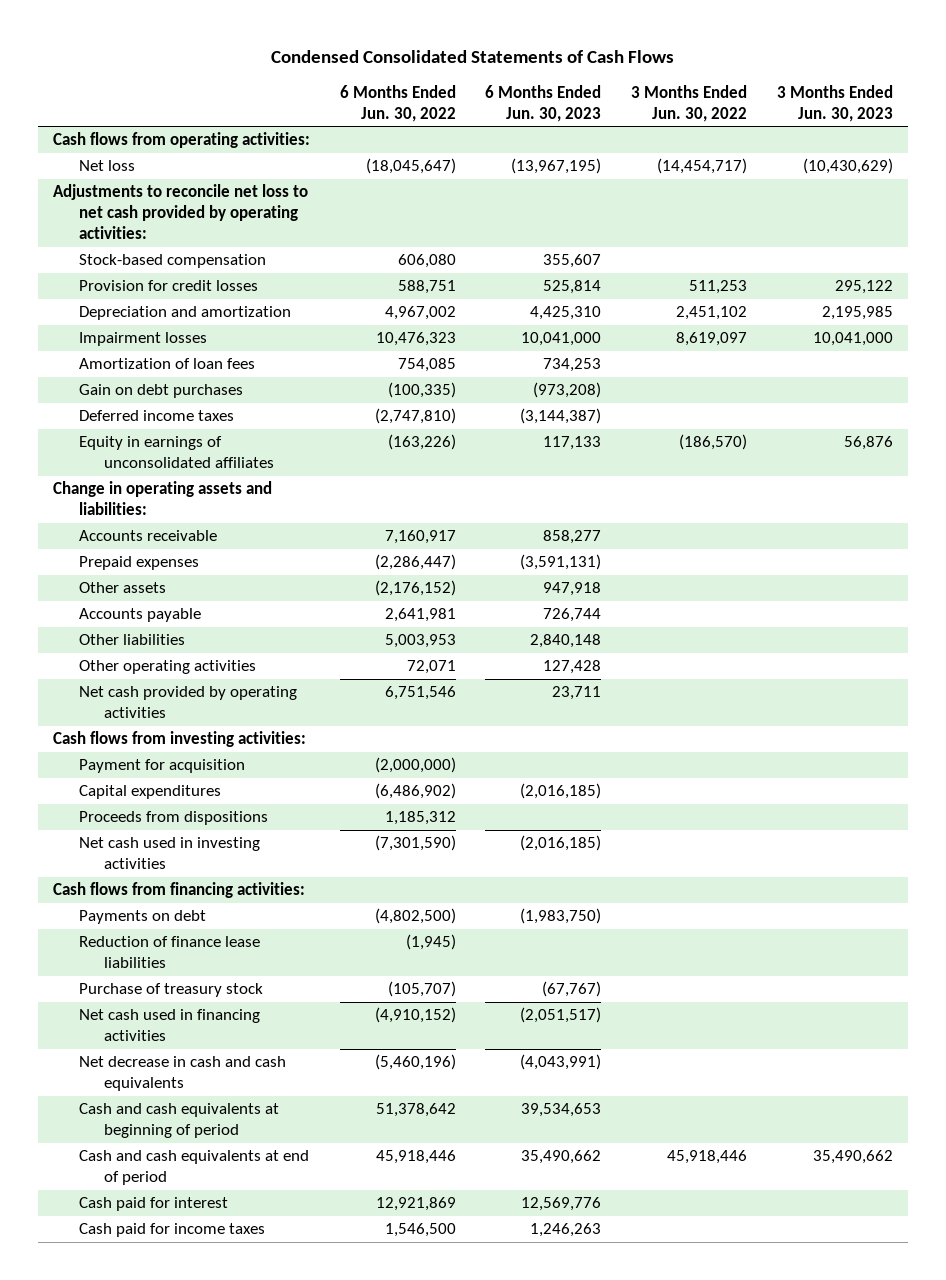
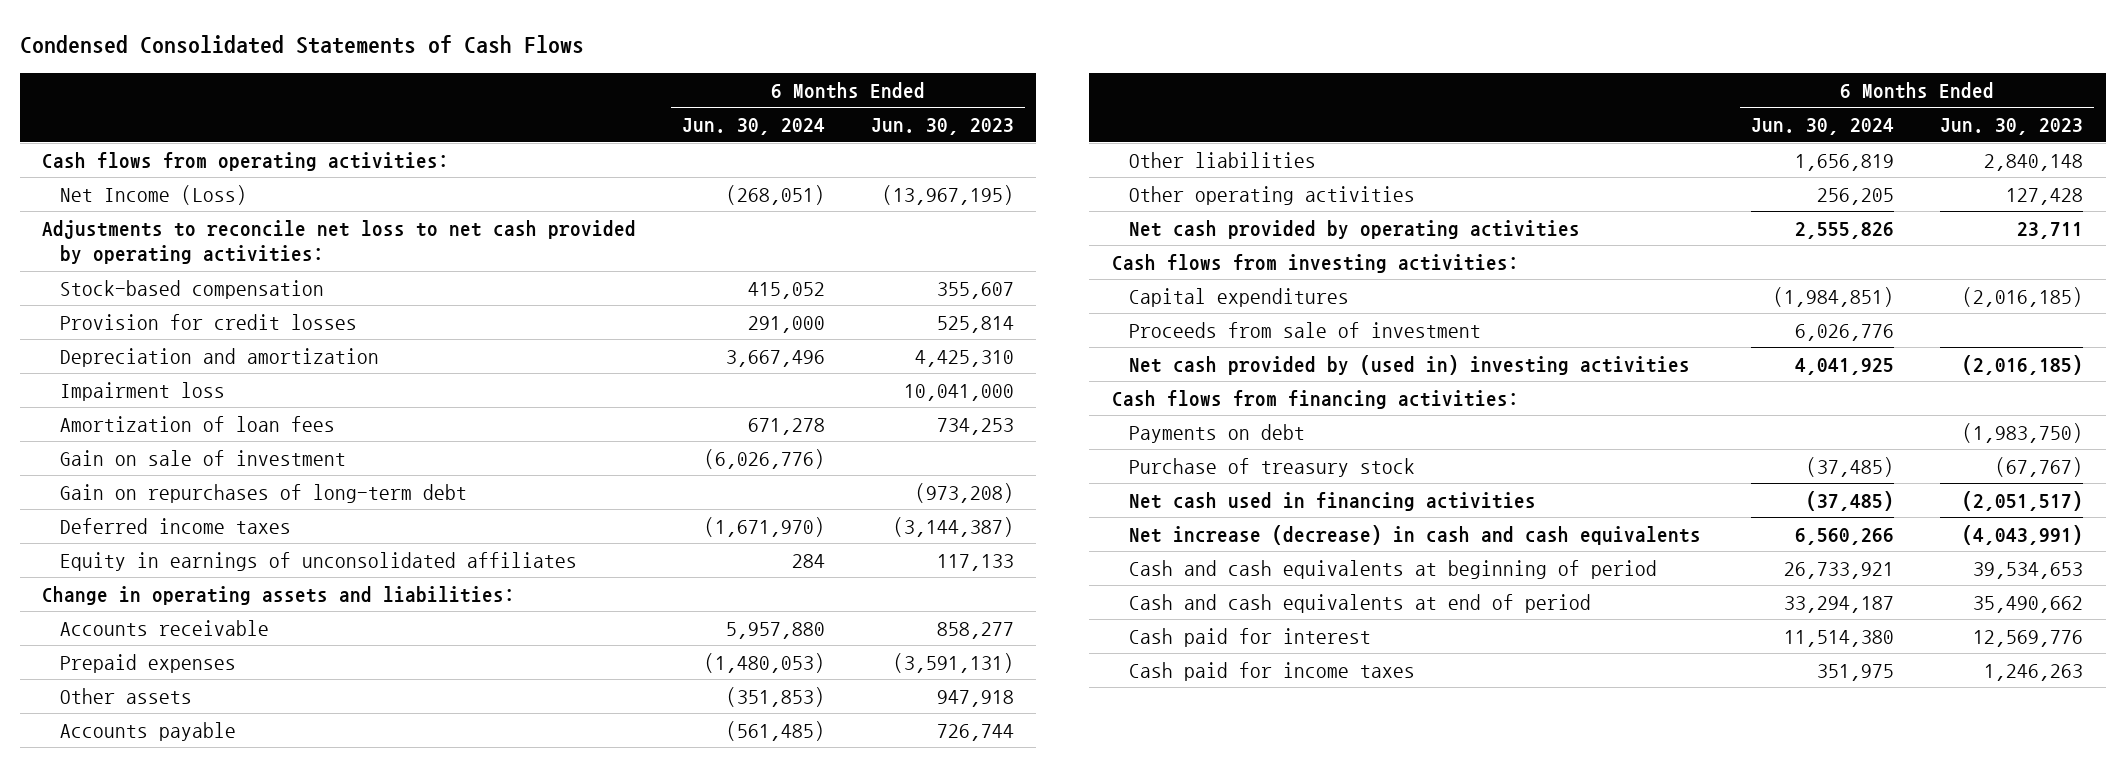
- | 6 Months Ended Jun. 30, 2022 | 6 Months Ended Jun. 30, 2023 | 3 Months Ended Jun. 30, 2022 | 3 Months Ended Jun. 30, 2023
+ | 6 Months Ended Jun. 30, 2024 | 6 Months Ended Jun. 30, 2023
- Net loss | (18,045,647) | (13,967,195) | (14,454,717) | (10,430,629)
+ Net Income (Loss) | (268,051) | (13,967,195)
- Impairment losses | 10,476,323 | 10,041,000 | 8,619,097 | 10,041,000
+ Impairment loss | | 10,041,000
- Gain on debt purchases | (100,335) | (973,208) | |
+ Gain on sale of investment | (6,026,776) |
+ Gain on repurchases of long-term debt | | (973,208)
- Payment for acquisition | (2,000,000) | | |
- Proceeds from dispositions | 1,185,312 | | |
- Net cash used in investing activities | (7,301,590) | (2,016,185) | |
+ Proceeds from sale of investment | 6,026,776 |
+ Net cash provided by (used in) investing activities | 4,041,925 | (2,016,185)
- Reduction of finance lease liabilities | (1,945) | | |
- Net decrease in cash and cash equivalents | (5,460,196) | (4,043,991) | |
+ Net increase (decrease) in cash and cash equivalents | 6,560,266 | (4,043,991)

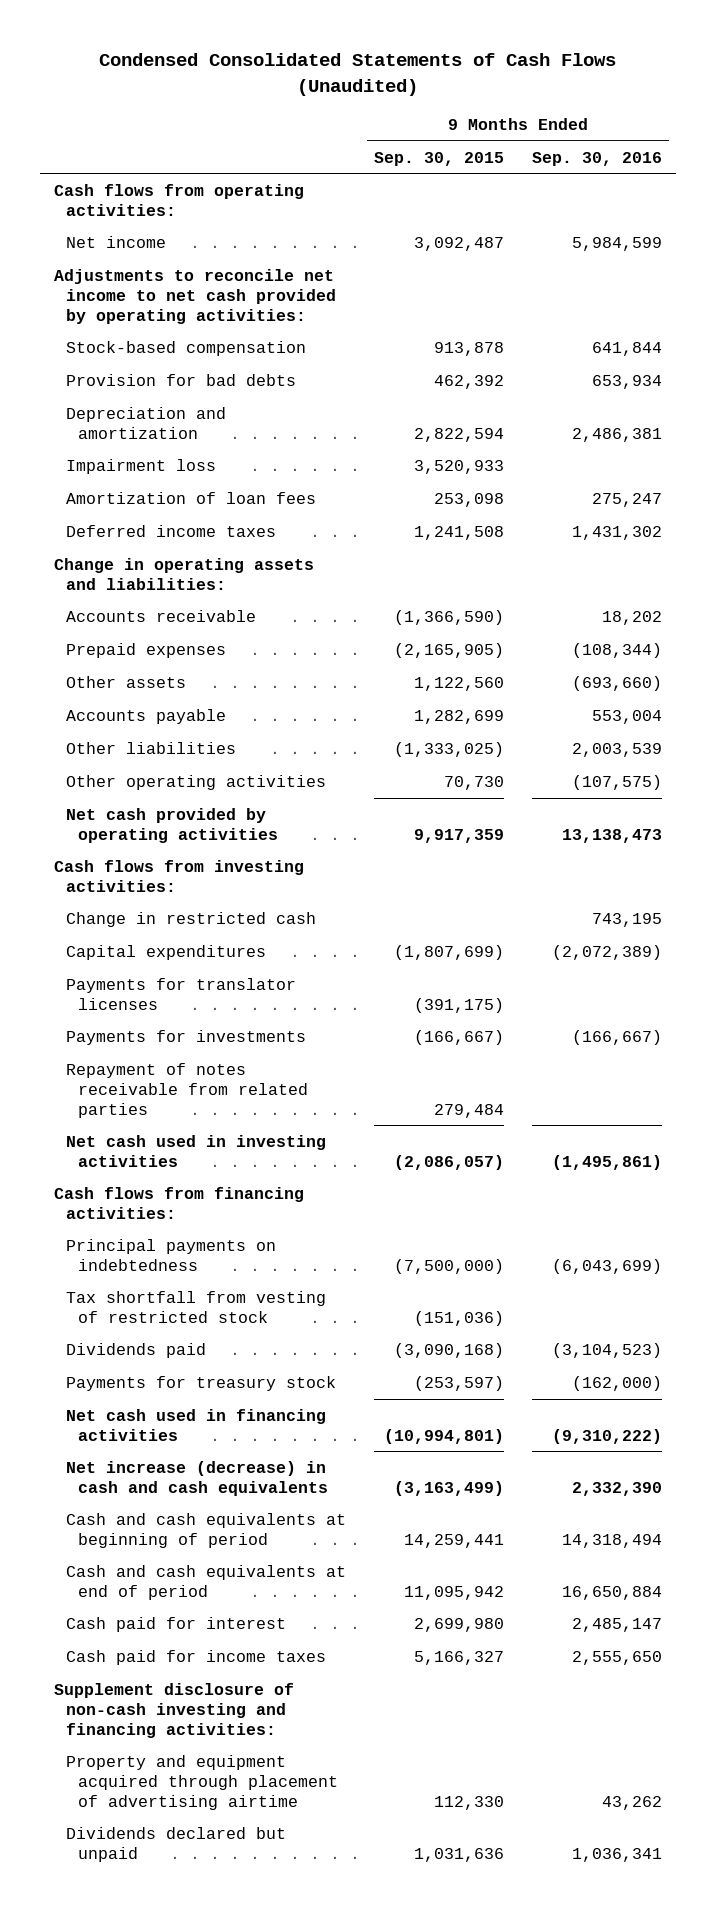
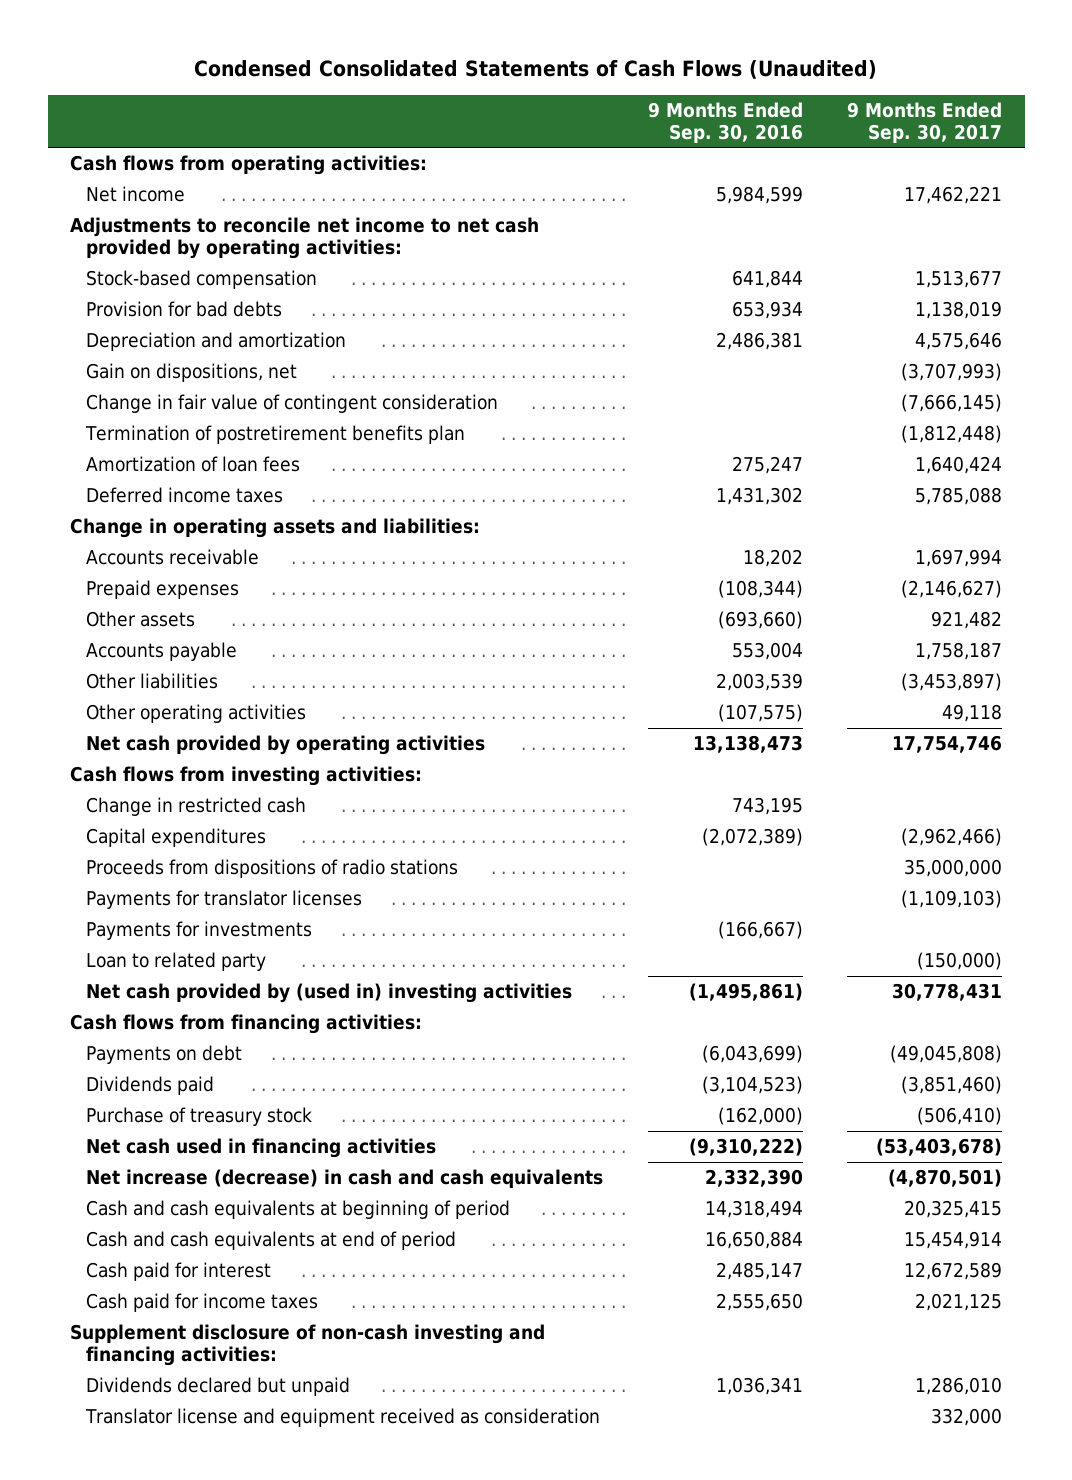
- | 9 Months Ended Sep. 30, 2015 | 9 Months Ended Sep. 30, 2016
+ | 9 Months Ended Sep. 30, 2016 | 9 Months Ended Sep. 30, 2017
- Impairment loss | 3,520,933 |
+ Gain on dispositions, net | | (3,707,993)
+ Change in fair value of contingent consideration | | (7,666,145)
+ Termination of postretirement benefits plan | | (1,812,448)
+ Proceeds from dispositions of radio stations | | 35,000,000
- Repayment of notes receivable from related parties | 279,484 |
- Net cash used in investing activities | (2,086,057) | (1,495,861)
+ Loan to related party | | (150,000)
+ Net cash provided by (used in) investing activities | (1,495,861) | 30,778,431
- Principal payments on indebtedness | (7,500,000) | (6,043,699)
- Tax shortfall from vesting of restricted stock | (151,036) |
+ Payments on debt | (6,043,699) | (49,045,808)
- Payments for treasury stock | (253,597) | (162,000)
+ Purchase of treasury stock | (162,000) | (506,410)
- Property and equipment acquired through placement of advertising airtime | 112,330 | 43,262
+ Translator license and equipment received as consideration | | 332,000

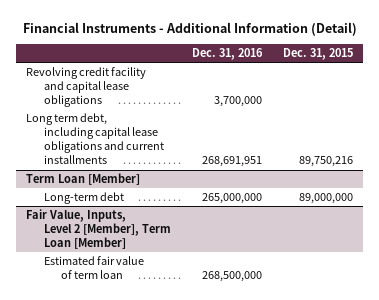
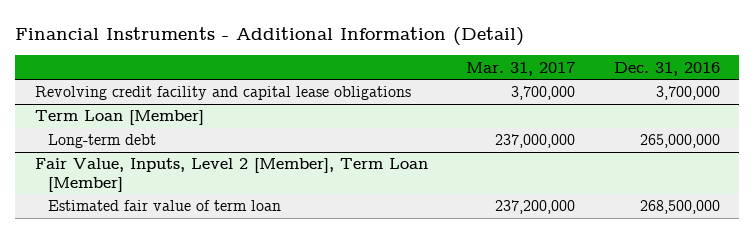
- | Dec. 31, 2016 | Dec. 31, 2015
+ | Mar. 31, 2017 | Dec. 31, 2016
- Long term debt, including capital lease obligations and current installments | 268,691,951 | 89,750,216

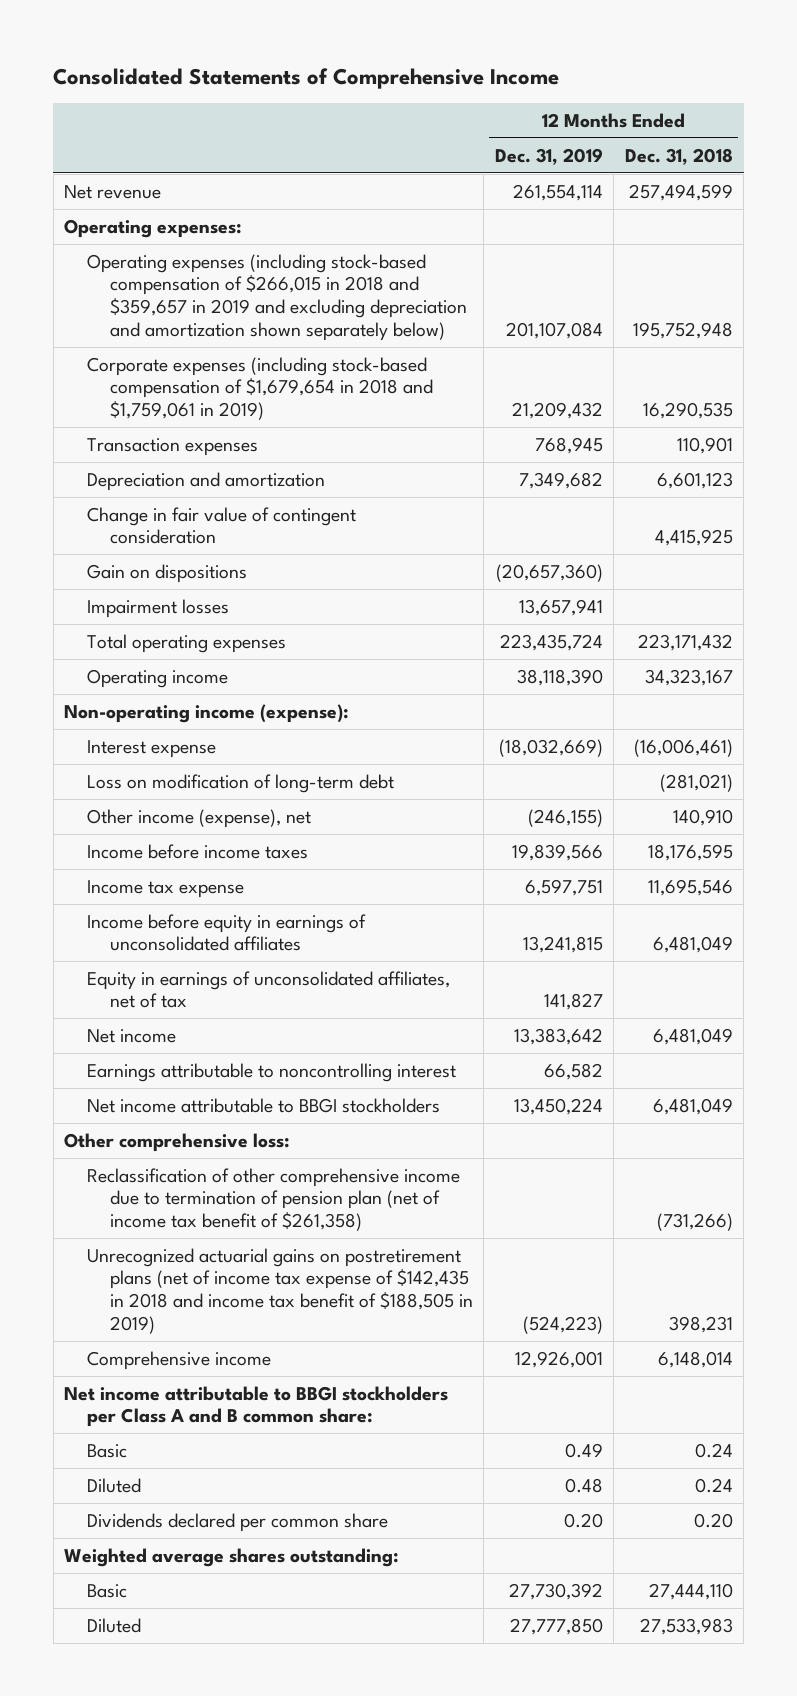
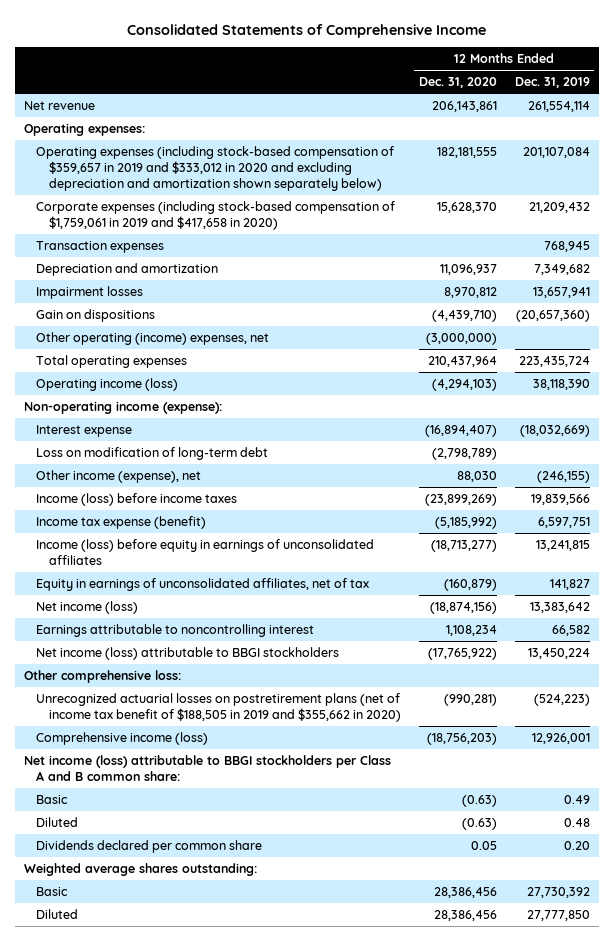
- | 12 Months Ended Dec. 31, 2019 | 12 Months Ended Dec. 31, 2018
+ | 12 Months Ended Dec. 31, 2020 | 12 Months Ended Dec. 31, 2019
- Operating expenses (including stock-based compensation of $266,015 in 2018 and $359,657 in 2019 and excluding depreciation and amortization shown separately below) | 201,107,084 | 195,752,948
- Corporate expenses (including stock-based compensation of $1,679,654 in 2018 and $1,759,061 in 2019) | 21,209,432 | 16,290,535
+ Operating expenses (including stock-based compensation of $359,657 in 2019 and $333,012 in 2020 and excluding depreciation and amortization shown separately below) | 182,181,555 | 201,107,084
+ Corporate expenses (including stock-based compensation of $1,759,061 in 2019 and $417,658 in 2020) | 15,628,370 | 21,209,432
- Change in fair value of contingent consideration | | 4,415,925
moved down: Gain on dispositions | (4,439,710) | (20,657,360)
+ Other operating (income) expenses, net | (3,000,000) |
- Operating income | 38,118,390 | 34,323,167
+ Operating income (loss) | (4,294,103) | 38,118,390
- Income before income taxes | 19,839,566 | 18,176,595
- Income tax expense | 6,597,751 | 11,695,546
- Income before equity in earnings of unconsolidated affiliates | 13,241,815 | 6,481,049
+ Income (loss) before income taxes | (23,899,269) | 19,839,566
+ Income tax expense (benefit) | (5,185,992) | 6,597,751
+ Income (loss) before equity in earnings of unconsolidated affiliates | (18,713,277) | 13,241,815
- Net income | 13,383,642 | 6,481,049
+ Net income (loss) | (18,874,156) | 13,383,642
- Net income attributable to BBGI stockholders | 13,450,224 | 6,481,049
+ Net income (loss) attributable to BBGI stockholders | (17,765,922) | 13,450,224
- Reclassification of other comprehensive income due to termination of pension plan (net of income tax benefit of $261,358) | | (731,266)
- Unrecognized actuarial gains on postretirement plans (net of income tax expense of $142,435 in 2018 and income tax benefit of $188,505 in 2019) | (524,223) | 398,231
- Comprehensive income | 12,926,001 | 6,148,014
- Net income attributable to BBGI stockholders per Class A and B common share:
+ Unrecognized actuarial losses on postretirement plans (net of income tax benefit of $188,505 in 2019 and $355,662 in 2020) | (990,281) | (524,223)
+ Comprehensive income (loss) | (18,756,203) | 12,926,001
+ Net income (loss) attributable to BBGI stockholders per Class A and B common share:

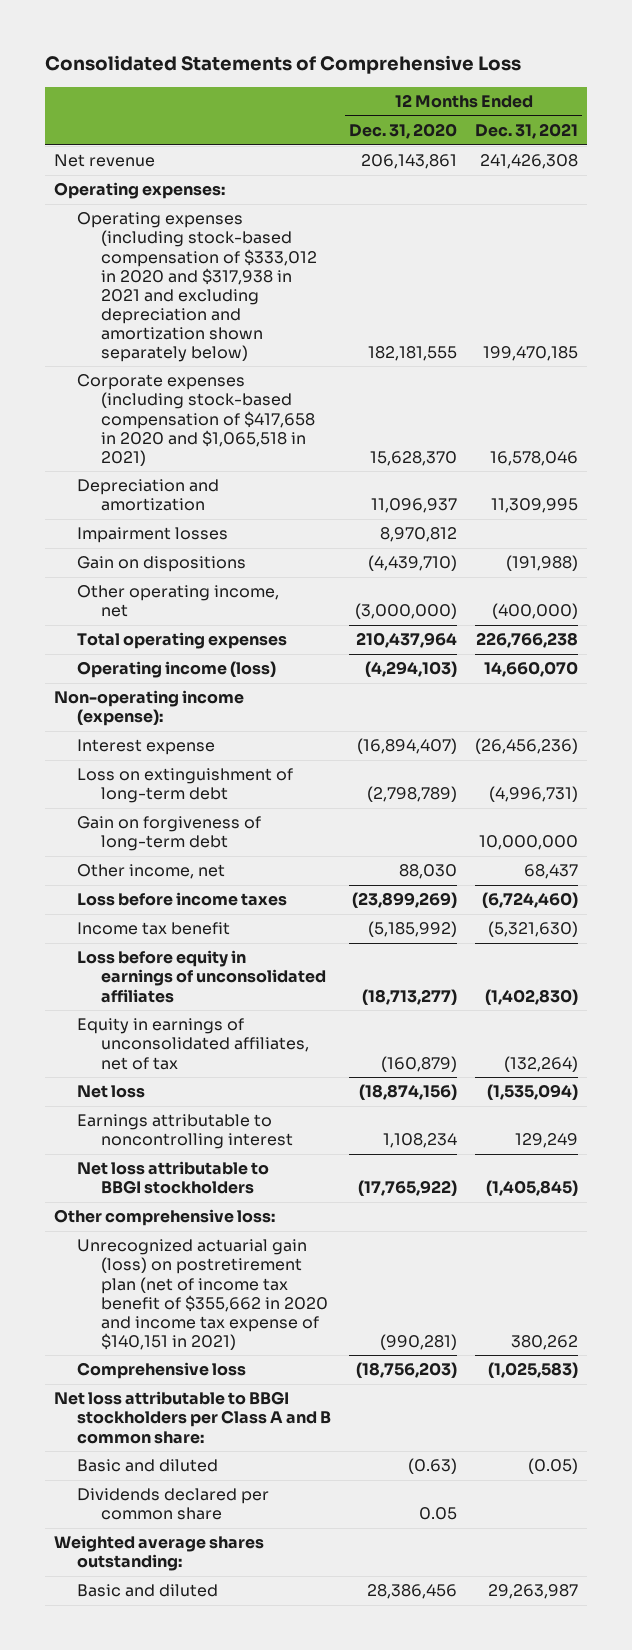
- Consolidated Statements of Comprehensive Income
+ Consolidated Statements of Comprehensive Loss
- | 12 Months Ended Dec. 31, 2020 | 12 Months Ended Dec. 31, 2019
+ | 12 Months Ended Dec. 31, 2020 | 12 Months Ended Dec. 31, 2021
- Operating expenses (including stock-based compensation of $359,657 in 2019 and $333,012 in 2020 and excluding depreciation and amortization shown separately below) | 182,181,555 | 201,107,084
- Corporate expenses (including stock-based compensation of $1,759,061 in 2019 and $417,658 in 2020) | 15,628,370 | 21,209,432
- Transaction expenses | | 768,945
+ Operating expenses (including stock-based compensation of $333,012 in 2020 and $317,938 in 2021 and excluding depreciation and amortization shown separately below) | 182,181,555 | 199,470,185
+ Corporate expenses (including stock-based compensation of $417,658 in 2020 and $1,065,518 in 2021) | 15,628,370 | 16,578,046
- Other operating (income) expenses, net | (3,000,000) |
+ Other operating income, net | (3,000,000) | (400,000)
- Loss on modification of long-term debt | (2,798,789) |
- Other income (expense), net | 88,030 | (246,155)
- Income (loss) before income taxes | (23,899,269) | 19,839,566
- Income tax expense (benefit) | (5,185,992) | 6,597,751
- Income (loss) before equity in earnings of unconsolidated affiliates | (18,713,277) | 13,241,815
+ Loss on extinguishment of long-term debt | (2,798,789) | (4,996,731)
+ Gain on forgiveness of long-term debt | | 10,000,000
+ Other income, net | 88,030 | 68,437
+ Loss before income taxes | (23,899,269) | (6,724,460)
+ Income tax benefit | (5,185,992) | (5,321,630)
+ Loss before equity in earnings of unconsolidated affiliates | (18,713,277) | (1,402,830)
- Net income (loss) | (18,874,156) | 13,383,642
+ Net loss | (18,874,156) | (1,535,094)
- Net income (loss) attributable to BBGI stockholders | (17,765,922) | 13,450,224
+ Net loss attributable to BBGI stockholders | (17,765,922) | (1,405,845)
- Unrecognized actuarial losses on postretirement plans (net of income tax benefit of $188,505 in 2019 and $355,662 in 2020) | (990,281) | (524,223)
- Comprehensive income (loss) | (18,756,203) | 12,926,001
- Net income (loss) attributable to BBGI stockholders per Class A and B common share:
- Basic | (0.63) | 0.49
- Diluted | (0.63) | 0.48
+ Unrecognized actuarial gain (loss) on postretirement plan (net of income tax benefit of $355,662 in 2020 and income tax expense of $140,151 in 2021) | (990,281) | 380,262
+ Comprehensive loss | (18,756,203) | (1,025,583)
+ Net loss attributable to BBGI stockholders per Class A and B common share:
+ Basic and diluted | (0.63) | (0.05)
- Basic | 28,386,456 | 27,730,392
- Diluted | 28,386,456 | 27,777,850
+ Basic and diluted | 28,386,456 | 29,263,987

